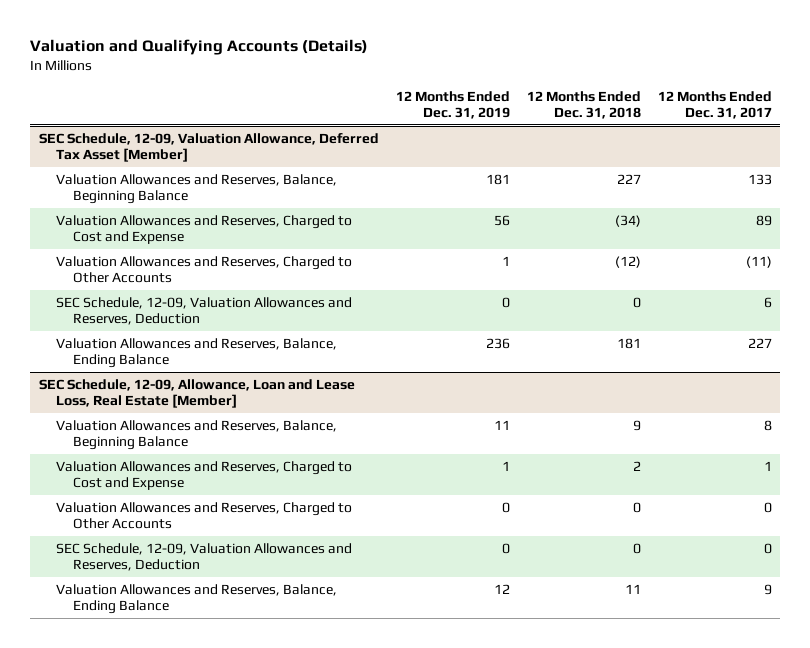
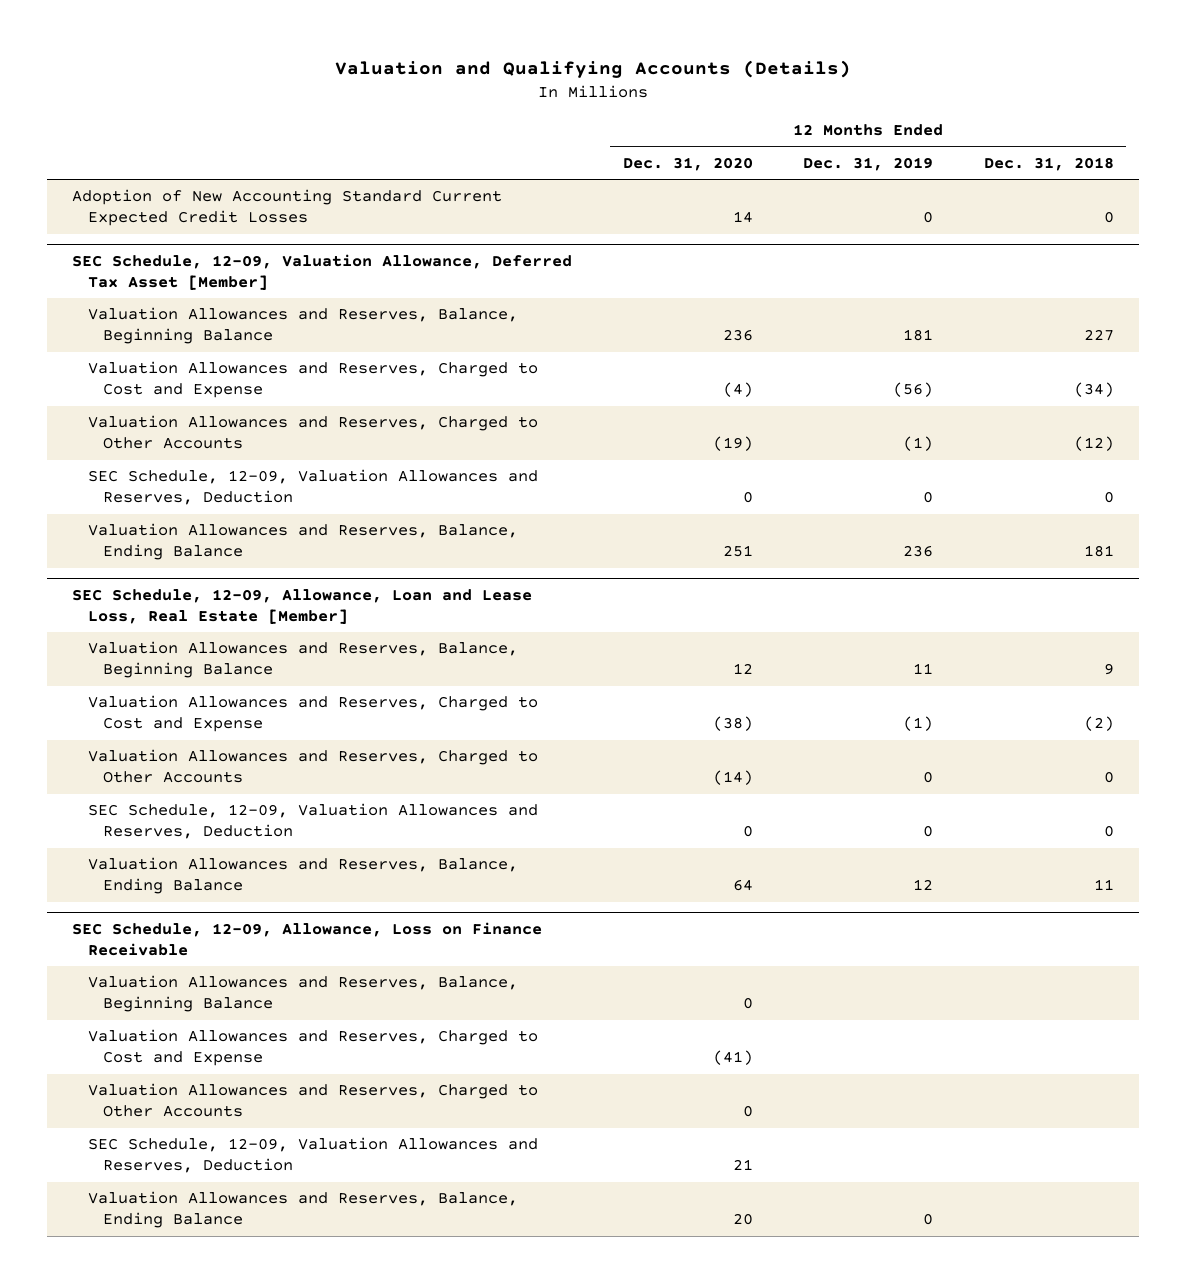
- | 12 Months Ended Dec. 31, 2019 | 12 Months Ended Dec. 31, 2018 | 12 Months Ended Dec. 31, 2017
+ | 12 Months Ended Dec. 31, 2020 | 12 Months Ended Dec. 31, 2019 | 12 Months Ended Dec. 31, 2018
+ Adoption of New Accounting Standard Current Expected Credit Losses | 14 | 0 | 0
@ SEC Schedule, 12-09, Valuation Allowance, Deferred Tax Asset [Member]
- Valuation Allowances and Reserves, Charged to Cost and Expense | 56 | (34) | 89
- Valuation Allowances and Reserves, Charged to Other Accounts | 1 | (12) | (11)
+ Valuation Allowances and Reserves, Charged to Cost and Expense | (4) | (56) | (34)
+ Valuation Allowances and Reserves, Charged to Other Accounts | (19) | (1) | (12)
@ SEC Schedule, 12-09, Allowance, Loan and Lease Loss, Real Estate [Member]
- Valuation Allowances and Reserves, Charged to Cost and Expense | 1 | 2 | 1
+ Valuation Allowances and Reserves, Charged to Cost and Expense | (38) | (1) | (2)
+ SEC Schedule, 12-09, Allowance, Loss on Finance Receivable
+ Valuation Allowances and Reserves, Balance, Beginning Balance | 0 | |
+ Valuation Allowances and Reserves, Charged to Cost and Expense | (41) | |
+ Valuation Allowances and Reserves, Charged to Other Accounts | 0 | |
+ SEC Schedule, 12-09, Valuation Allowances and Reserves, Deduction | 21 | |
+ Valuation Allowances and Reserves, Balance, Ending Balance | 20 | 0 |

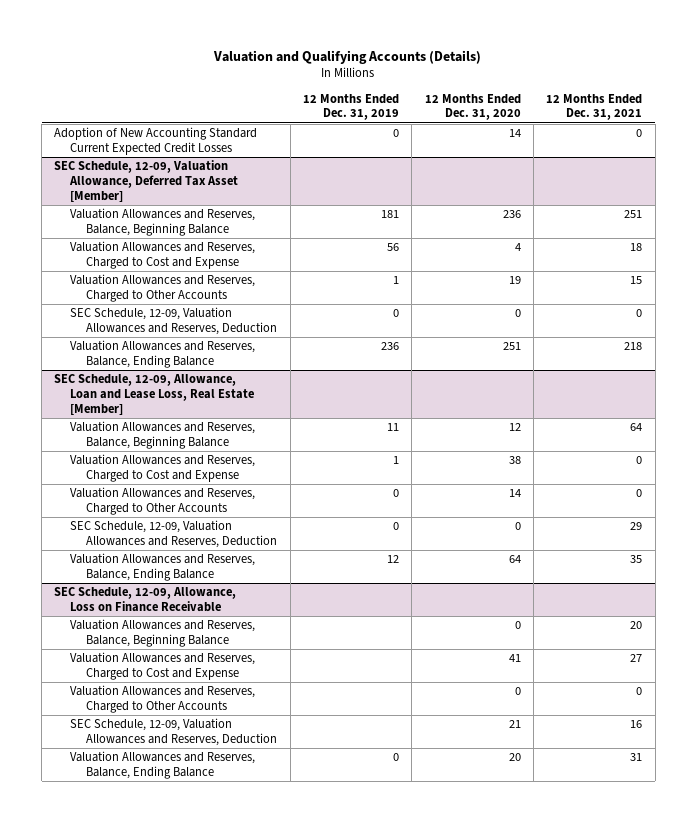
- | 12 Months Ended Dec. 31, 2020 | 12 Months Ended Dec. 31, 2019 | 12 Months Ended Dec. 31, 2018
+ | 12 Months Ended Dec. 31, 2019 | 12 Months Ended Dec. 31, 2020 | 12 Months Ended Dec. 31, 2021
@ SEC Schedule, 12-09, Valuation Allowance, Deferred Tax Asset [Member]
- Valuation Allowances and Reserves, Charged to Cost and Expense | (4) | (56) | (34)
- Valuation Allowances and Reserves, Charged to Other Accounts | (19) | (1) | (12)
+ Valuation Allowances and Reserves, Charged to Cost and Expense | 56 | 4 | 18
+ Valuation Allowances and Reserves, Charged to Other Accounts | 1 | 19 | 15
@ SEC Schedule, 12-09, Allowance, Loan and Lease Loss, Real Estate [Member]
- Valuation Allowances and Reserves, Charged to Cost and Expense | (38) | (1) | (2)
- Valuation Allowances and Reserves, Charged to Other Accounts | (14) | 0 | 0
+ Valuation Allowances and Reserves, Charged to Cost and Expense | 1 | 38 | 0
+ Valuation Allowances and Reserves, Charged to Other Accounts | 0 | 14 | 0
@ SEC Schedule, 12-09, Allowance, Loss on Finance Receivable
- Valuation Allowances and Reserves, Charged to Cost and Expense | (41) | |
+ Valuation Allowances and Reserves, Charged to Cost and Expense | | 41 | 27

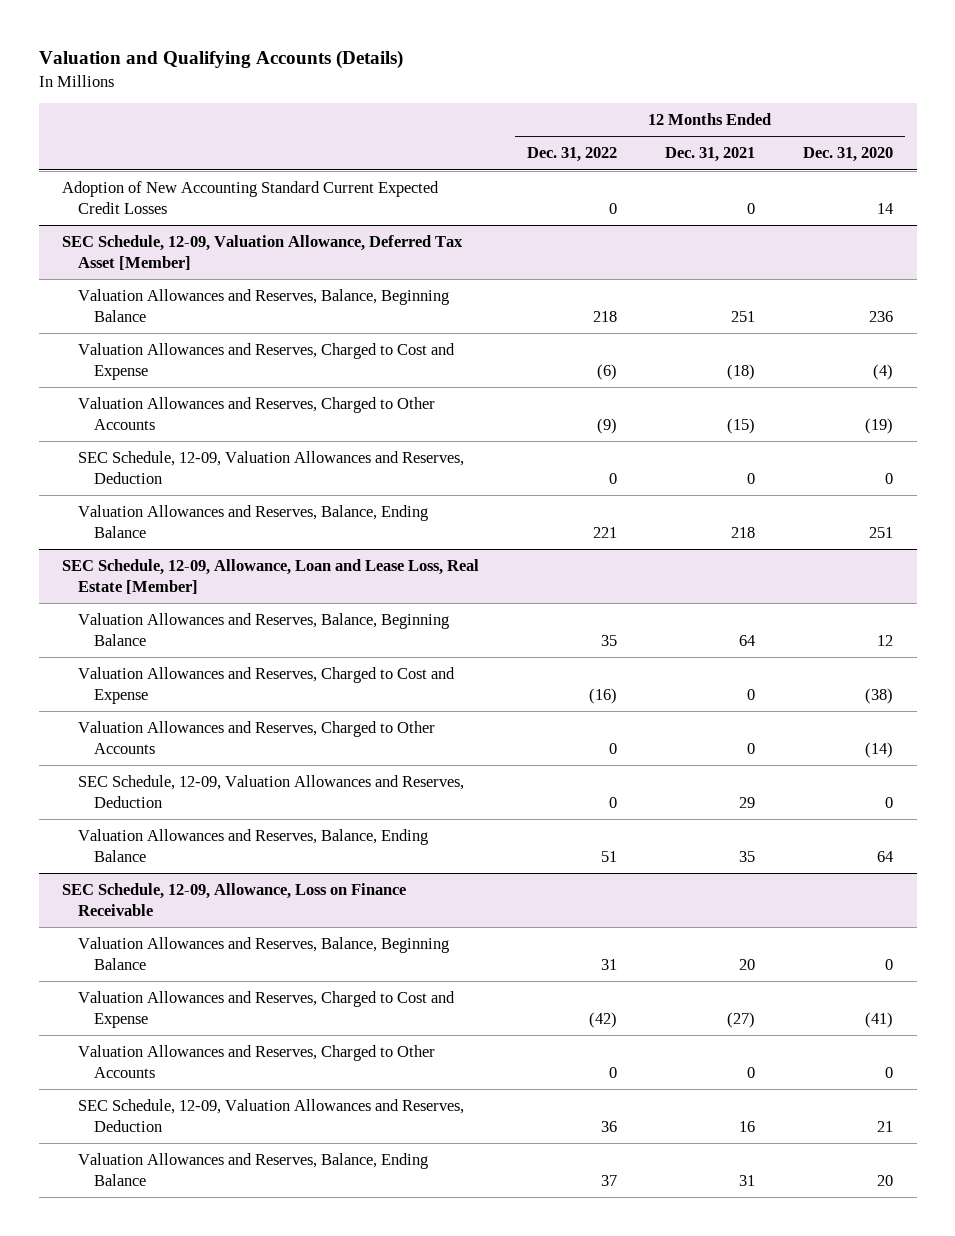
- | 12 Months Ended Dec. 31, 2019 | 12 Months Ended Dec. 31, 2020 | 12 Months Ended Dec. 31, 2021
+ | 12 Months Ended Dec. 31, 2022 | 12 Months Ended Dec. 31, 2021 | 12 Months Ended Dec. 31, 2020
@ SEC Schedule, 12-09, Valuation Allowance, Deferred Tax Asset [Member]
- Valuation Allowances and Reserves, Charged to Cost and Expense | 56 | 4 | 18
- Valuation Allowances and Reserves, Charged to Other Accounts | 1 | 19 | 15
+ Valuation Allowances and Reserves, Charged to Cost and Expense | (6) | (18) | (4)
+ Valuation Allowances and Reserves, Charged to Other Accounts | (9) | (15) | (19)
@ SEC Schedule, 12-09, Allowance, Loan and Lease Loss, Real Estate [Member]
- Valuation Allowances and Reserves, Charged to Cost and Expense | 1 | 38 | 0
- Valuation Allowances and Reserves, Charged to Other Accounts | 0 | 14 | 0
+ Valuation Allowances and Reserves, Charged to Cost and Expense | (16) | 0 | (38)
+ Valuation Allowances and Reserves, Charged to Other Accounts | 0 | 0 | (14)
@ SEC Schedule, 12-09, Allowance, Loss on Finance Receivable
- Valuation Allowances and Reserves, Charged to Cost and Expense | | 41 | 27
+ Valuation Allowances and Reserves, Charged to Cost and Expense | (42) | (27) | (41)

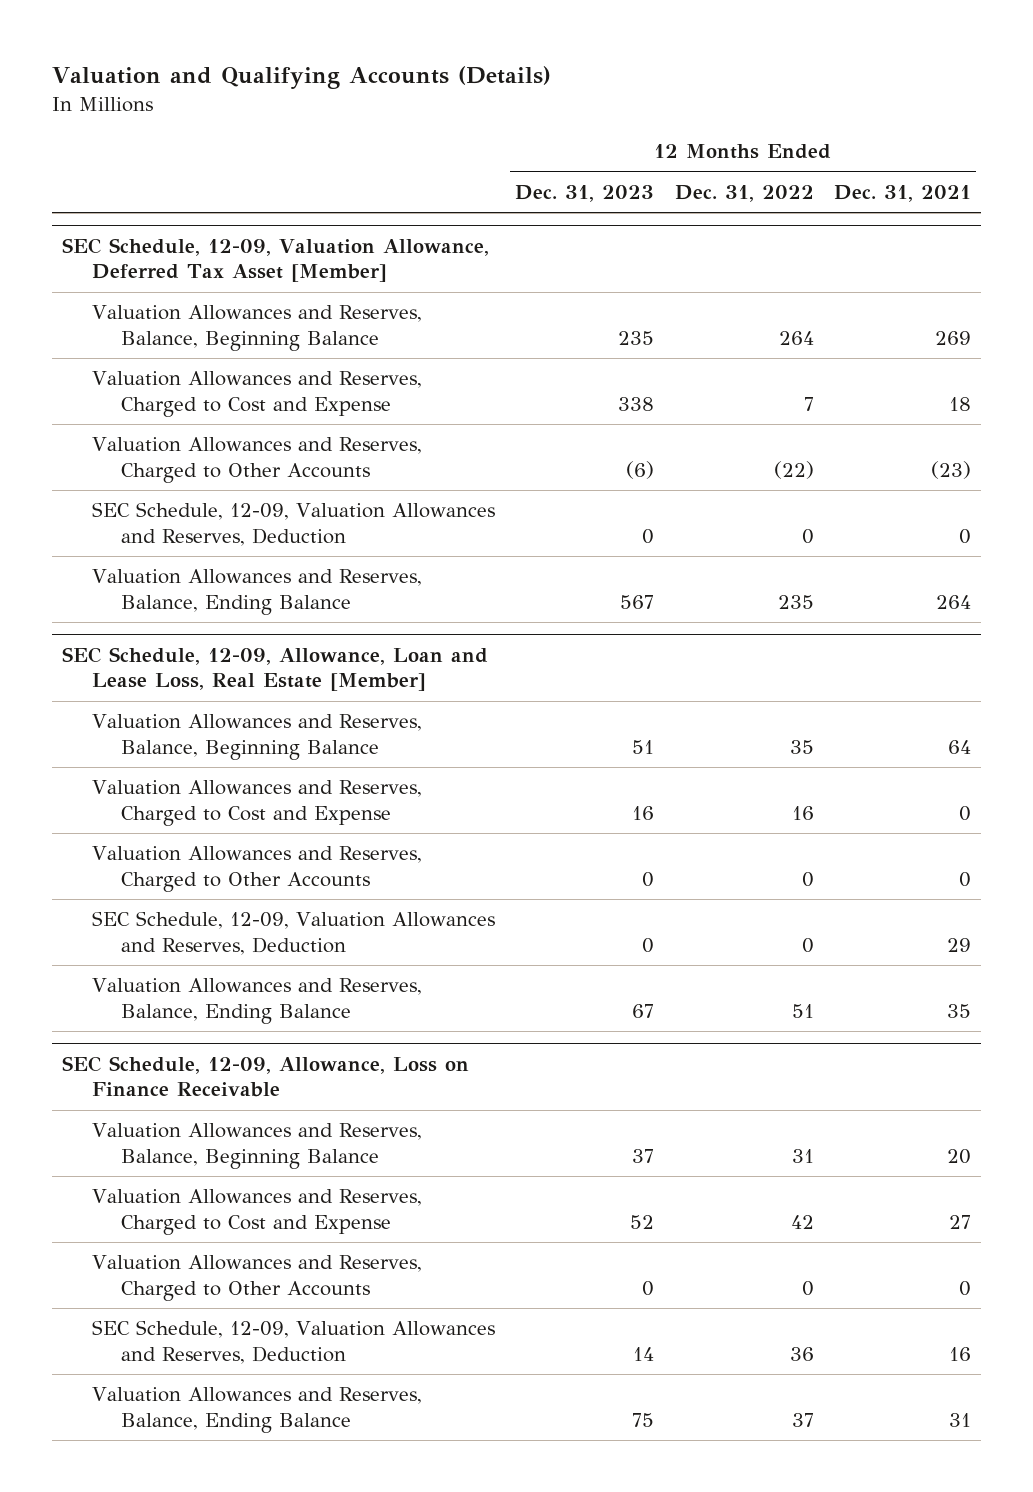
- | 12 Months Ended Dec. 31, 2022 | 12 Months Ended Dec. 31, 2021 | 12 Months Ended Dec. 31, 2020
+ | 12 Months Ended Dec. 31, 2023 | 12 Months Ended Dec. 31, 2022 | 12 Months Ended Dec. 31, 2021
- Adoption of New Accounting Standard Current Expected Credit Losses | 0 | 0 | 14
@ SEC Schedule, 12-09, Valuation Allowance, Deferred Tax Asset [Member]
- Valuation Allowances and Reserves, Balance, Beginning Balance | 218 | 251 | 236
- Valuation Allowances and Reserves, Charged to Cost and Expense | (6) | (18) | (4)
- Valuation Allowances and Reserves, Charged to Other Accounts | (9) | (15) | (19)
+ Valuation Allowances and Reserves, Balance, Beginning Balance | 235 | 264 | 269
+ Valuation Allowances and Reserves, Charged to Cost and Expense | 338 | 7 | 18
+ Valuation Allowances and Reserves, Charged to Other Accounts | (6) | (22) | (23)
- Valuation Allowances and Reserves, Balance, Ending Balance | 221 | 218 | 251
+ Valuation Allowances and Reserves, Balance, Ending Balance | 567 | 235 | 264
@ SEC Schedule, 12-09, Allowance, Loan and Lease Loss, Real Estate [Member]
- Valuation Allowances and Reserves, Charged to Cost and Expense | (16) | 0 | (38)
+ Valuation Allowances and Reserves, Charged to Cost and Expense | 16 | 16 | 0
@ SEC Schedule, 12-09, Allowance, Loss on Finance Receivable
- Valuation Allowances and Reserves, Charged to Cost and Expense | (42) | (27) | (41)
+ Valuation Allowances and Reserves, Charged to Cost and Expense | 52 | 42 | 27

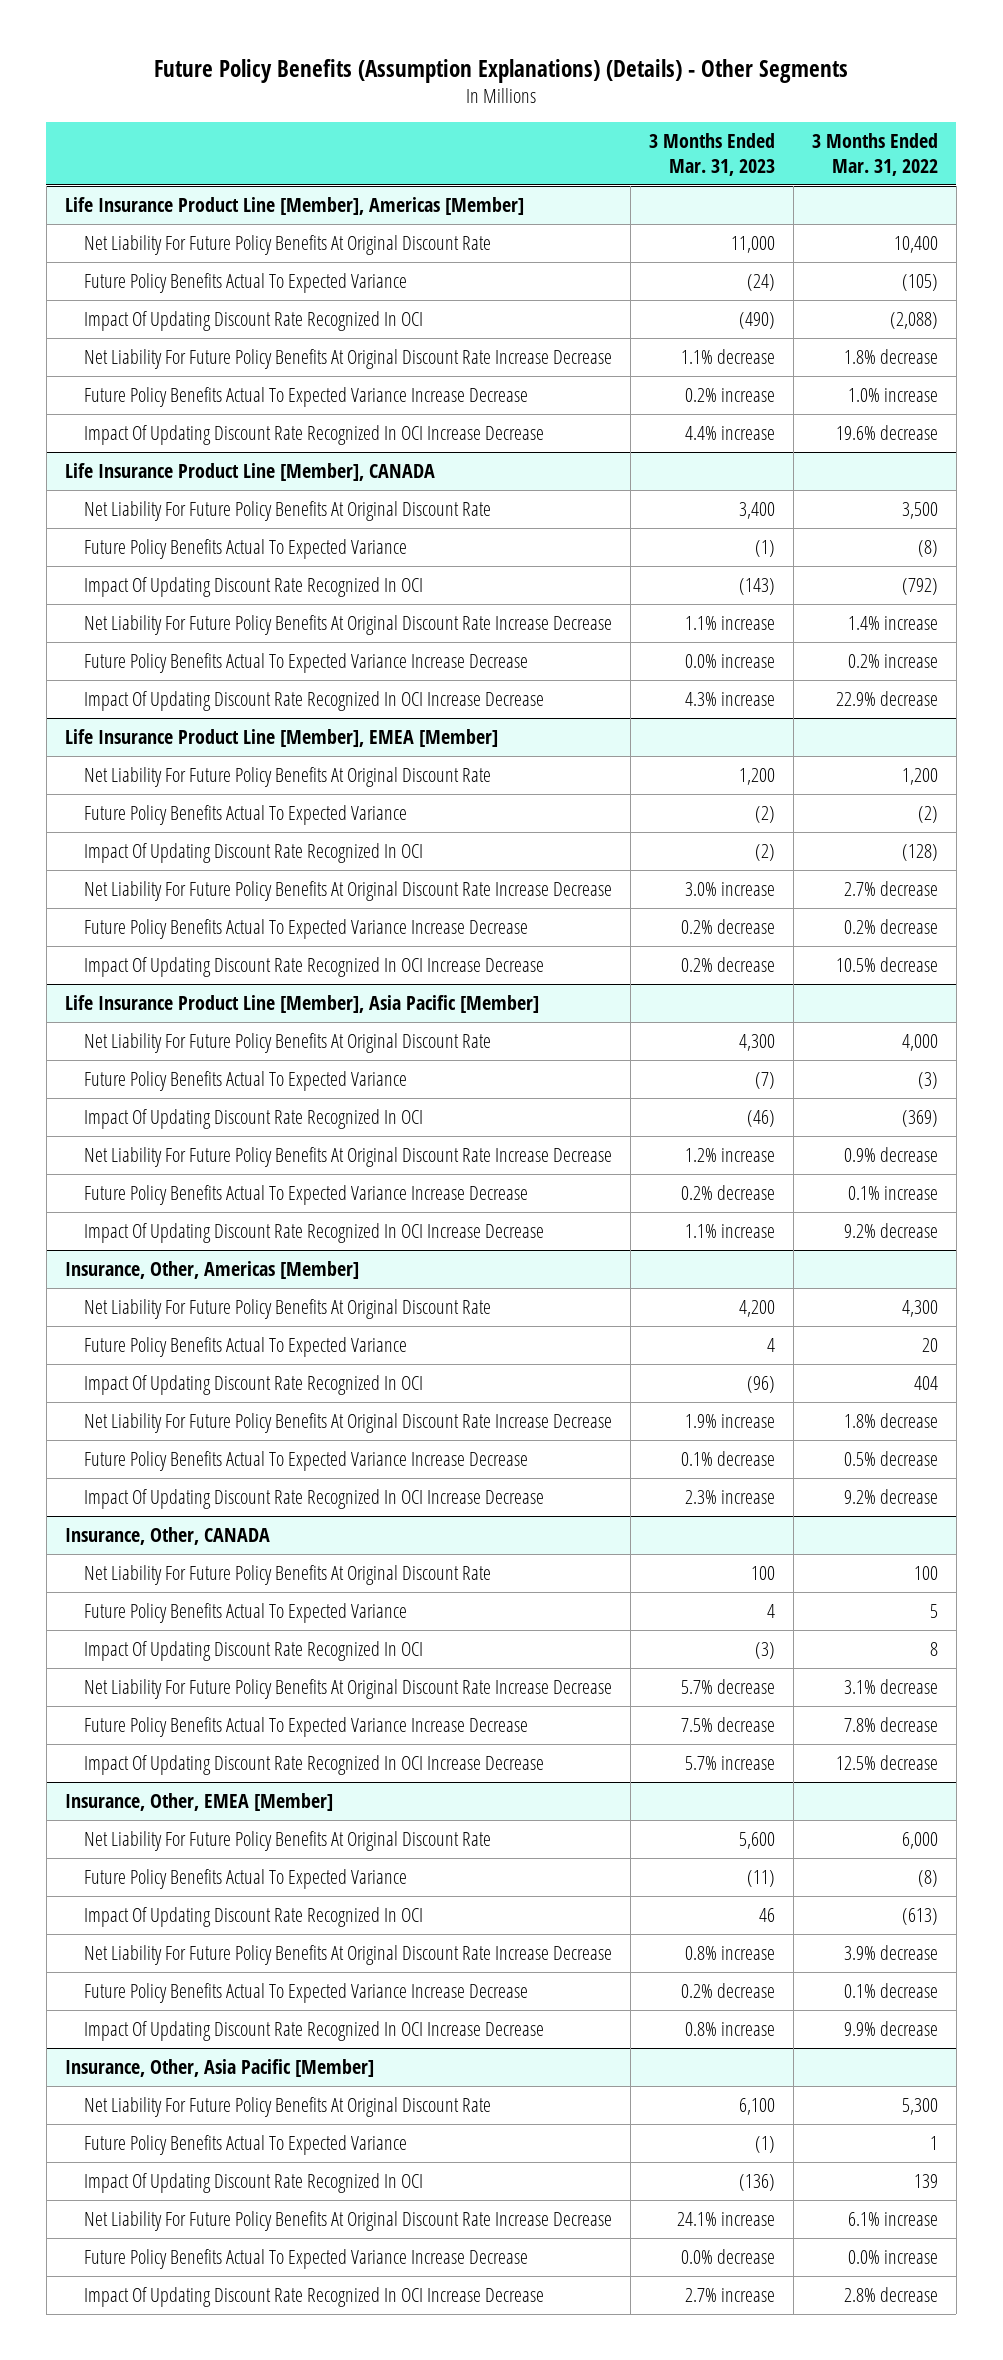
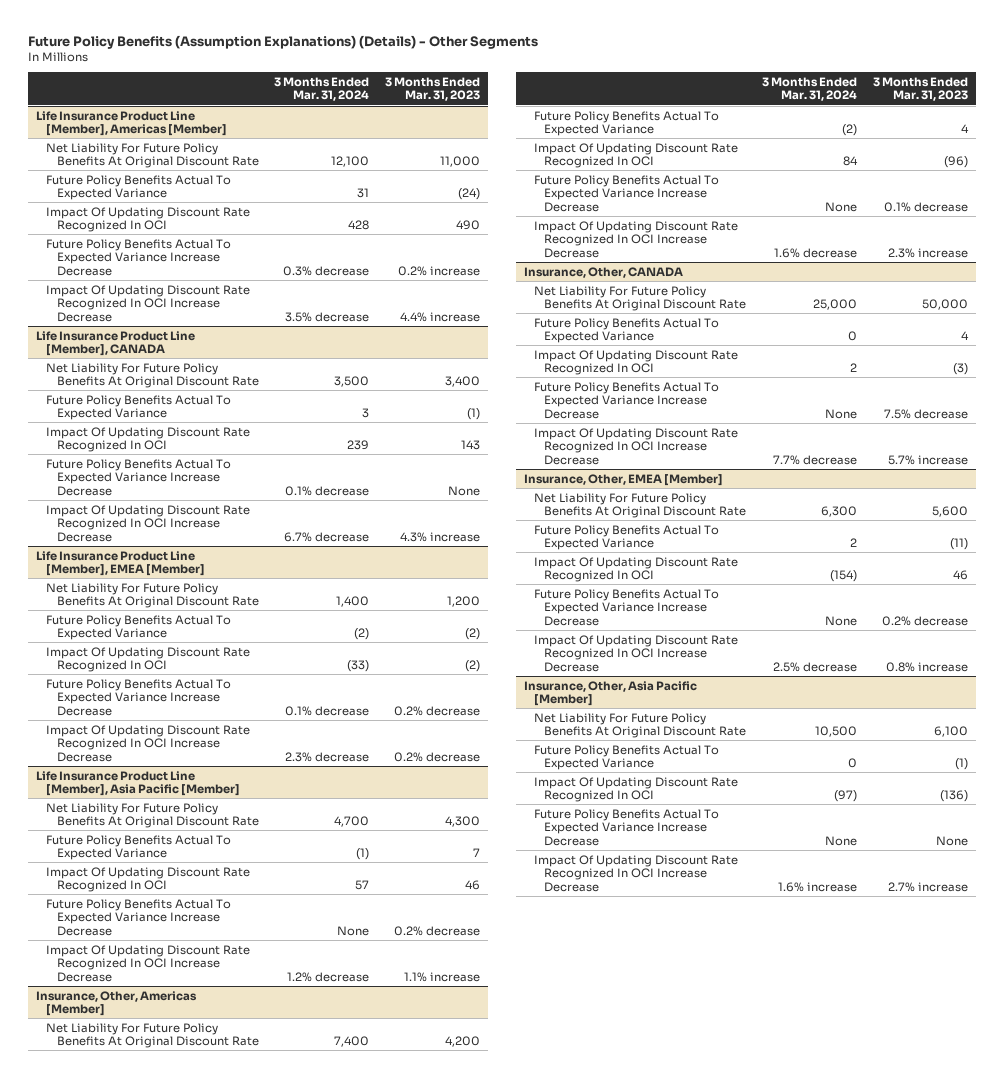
- | 3 Months Ended Mar. 31, 2023 | 3 Months Ended Mar. 31, 2022
+ | 3 Months Ended Mar. 31, 2024 | 3 Months Ended Mar. 31, 2023
@ Life Insurance Product Line [Member], Americas [Member]
- Impact Of Updating Discount Rate Recognized In OCI | (490) | (2,088)
- Net Liability For Future Policy Benefits At Original Discount Rate Increase Decrease | 1.1% decrease | 1.8% decrease
+ Impact Of Updating Discount Rate Recognized In OCI | 428 | 490
@ Life Insurance Product Line [Member], CANADA
- Impact Of Updating Discount Rate Recognized In OCI | (143) | (792)
- Net Liability For Future Policy Benefits At Original Discount Rate Increase Decrease | 1.1% increase | 1.4% increase
- Future Policy Benefits Actual To Expected Variance Increase Decrease | 0.0% increase | 0.2% increase
+ Impact Of Updating Discount Rate Recognized In OCI | 239 | 143
+ Future Policy Benefits Actual To Expected Variance Increase Decrease | 0.1% decrease | None
@ Life Insurance Product Line [Member], EMEA [Member]
- Net Liability For Future Policy Benefits At Original Discount Rate Increase Decrease | 3.0% increase | 2.7% decrease
@ Life Insurance Product Line [Member], Asia Pacific [Member]
- Future Policy Benefits Actual To Expected Variance | (7) | (3)
- Impact Of Updating Discount Rate Recognized In OCI | (46) | (369)
- Net Liability For Future Policy Benefits At Original Discount Rate Increase Decrease | 1.2% increase | 0.9% decrease
+ Future Policy Benefits Actual To Expected Variance | (1) | 7
+ Impact Of Updating Discount Rate Recognized In OCI | 57 | 46
@ Insurance, Other, Americas [Member]
- Net Liability For Future Policy Benefits At Original Discount Rate Increase Decrease | 1.9% increase | 1.8% decrease
@ Insurance, Other, CANADA
- Net Liability For Future Policy Benefits At Original Discount Rate | 100 | 100
+ Net Liability For Future Policy Benefits At Original Discount Rate | 25,000 | 50,000
- Net Liability For Future Policy Benefits At Original Discount Rate Increase Decrease | 5.7% decrease | 3.1% decrease
@ Insurance, Other, EMEA [Member]
- Net Liability For Future Policy Benefits At Original Discount Rate Increase Decrease | 0.8% increase | 3.9% decrease
@ Insurance, Other, Asia Pacific [Member]
- Net Liability For Future Policy Benefits At Original Discount Rate Increase Decrease | 24.1% increase | 6.1% increase
- Future Policy Benefits Actual To Expected Variance Increase Decrease | 0.0% decrease | 0.0% increase
+ Future Policy Benefits Actual To Expected Variance Increase Decrease | None | None

